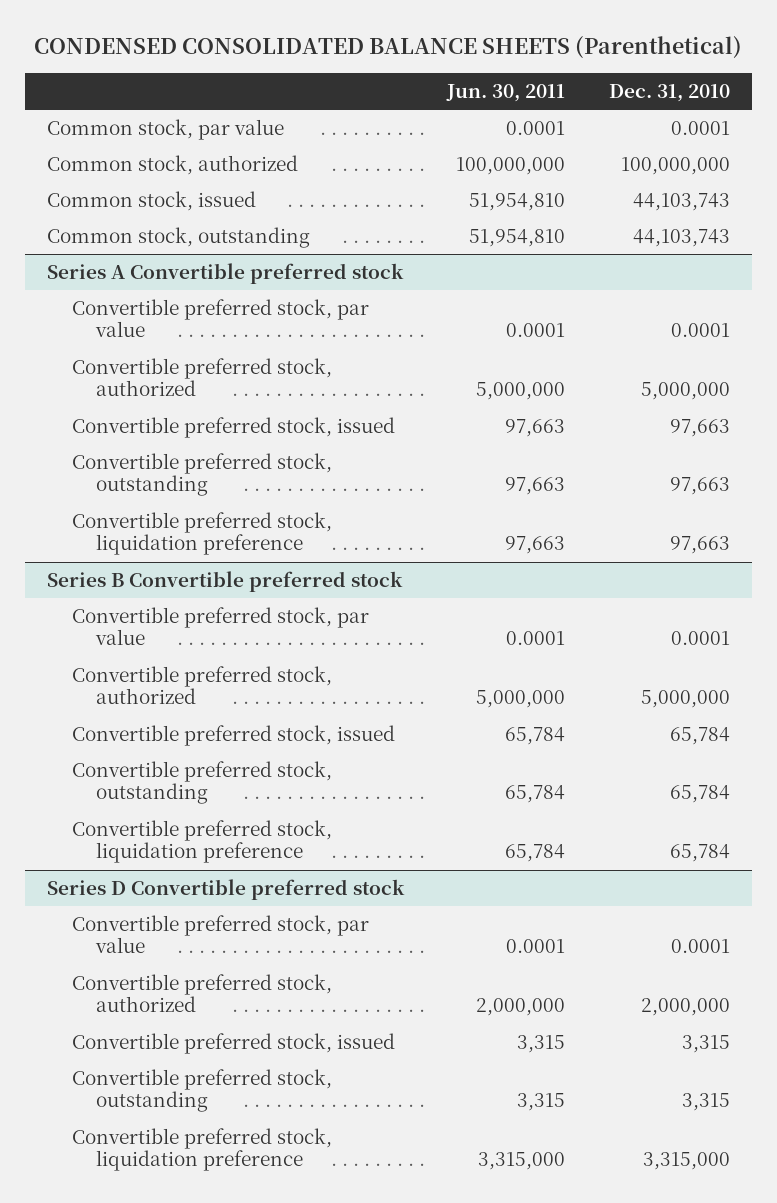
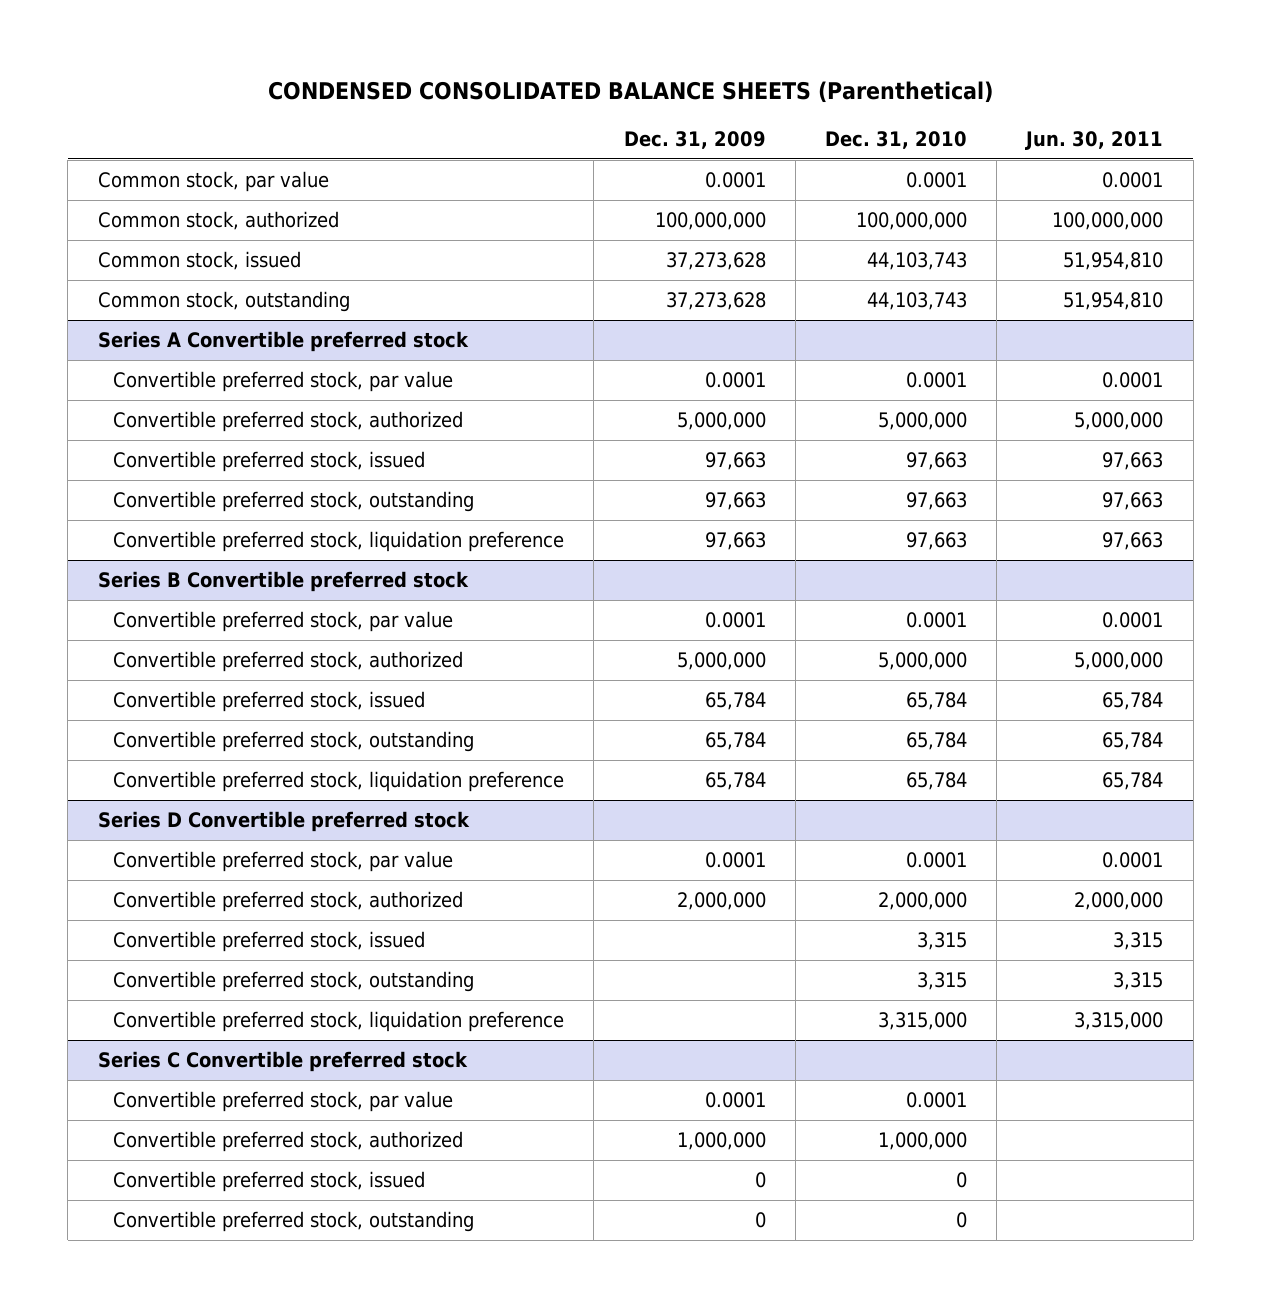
- | Jun. 30, 2011 | Dec. 31, 2010
+ | Dec. 31, 2009 | Dec. 31, 2010 | Jun. 30, 2011
+ Series C Convertible preferred stock
+ Convertible preferred stock, par value | 0.0001 | 0.0001 |
+ Convertible preferred stock, authorized | 1,000,000 | 1,000,000 |
+ Convertible preferred stock, issued | 0 | 0 |
+ Convertible preferred stock, outstanding | 0 | 0 |

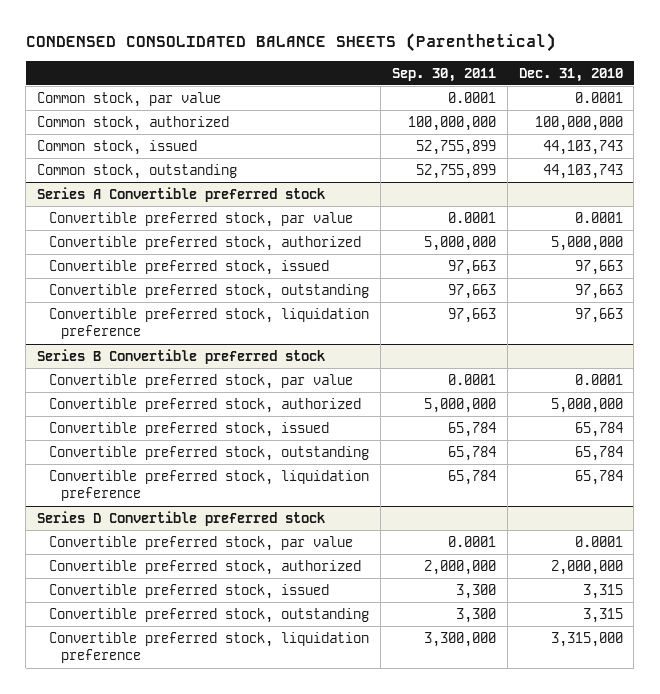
- | Dec. 31, 2009 | Dec. 31, 2010 | Jun. 30, 2011
+ | Sep. 30, 2011 | Dec. 31, 2010
- Series C Convertible preferred stock
- Convertible preferred stock, par value | 0.0001 | 0.0001 |
- Convertible preferred stock, authorized | 1,000,000 | 1,000,000 |
- Convertible preferred stock, issued | 0 | 0 |
- Convertible preferred stock, outstanding | 0 | 0 |

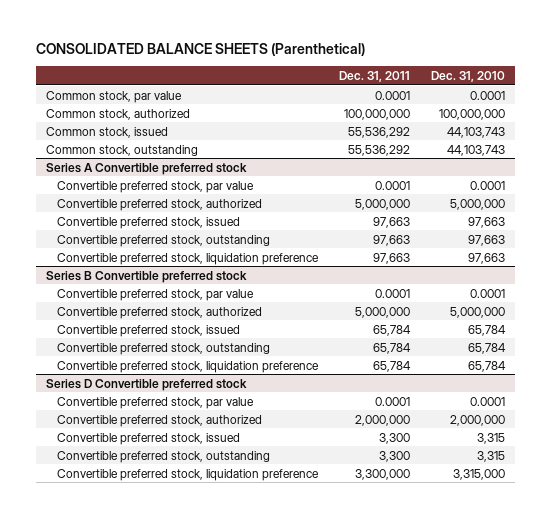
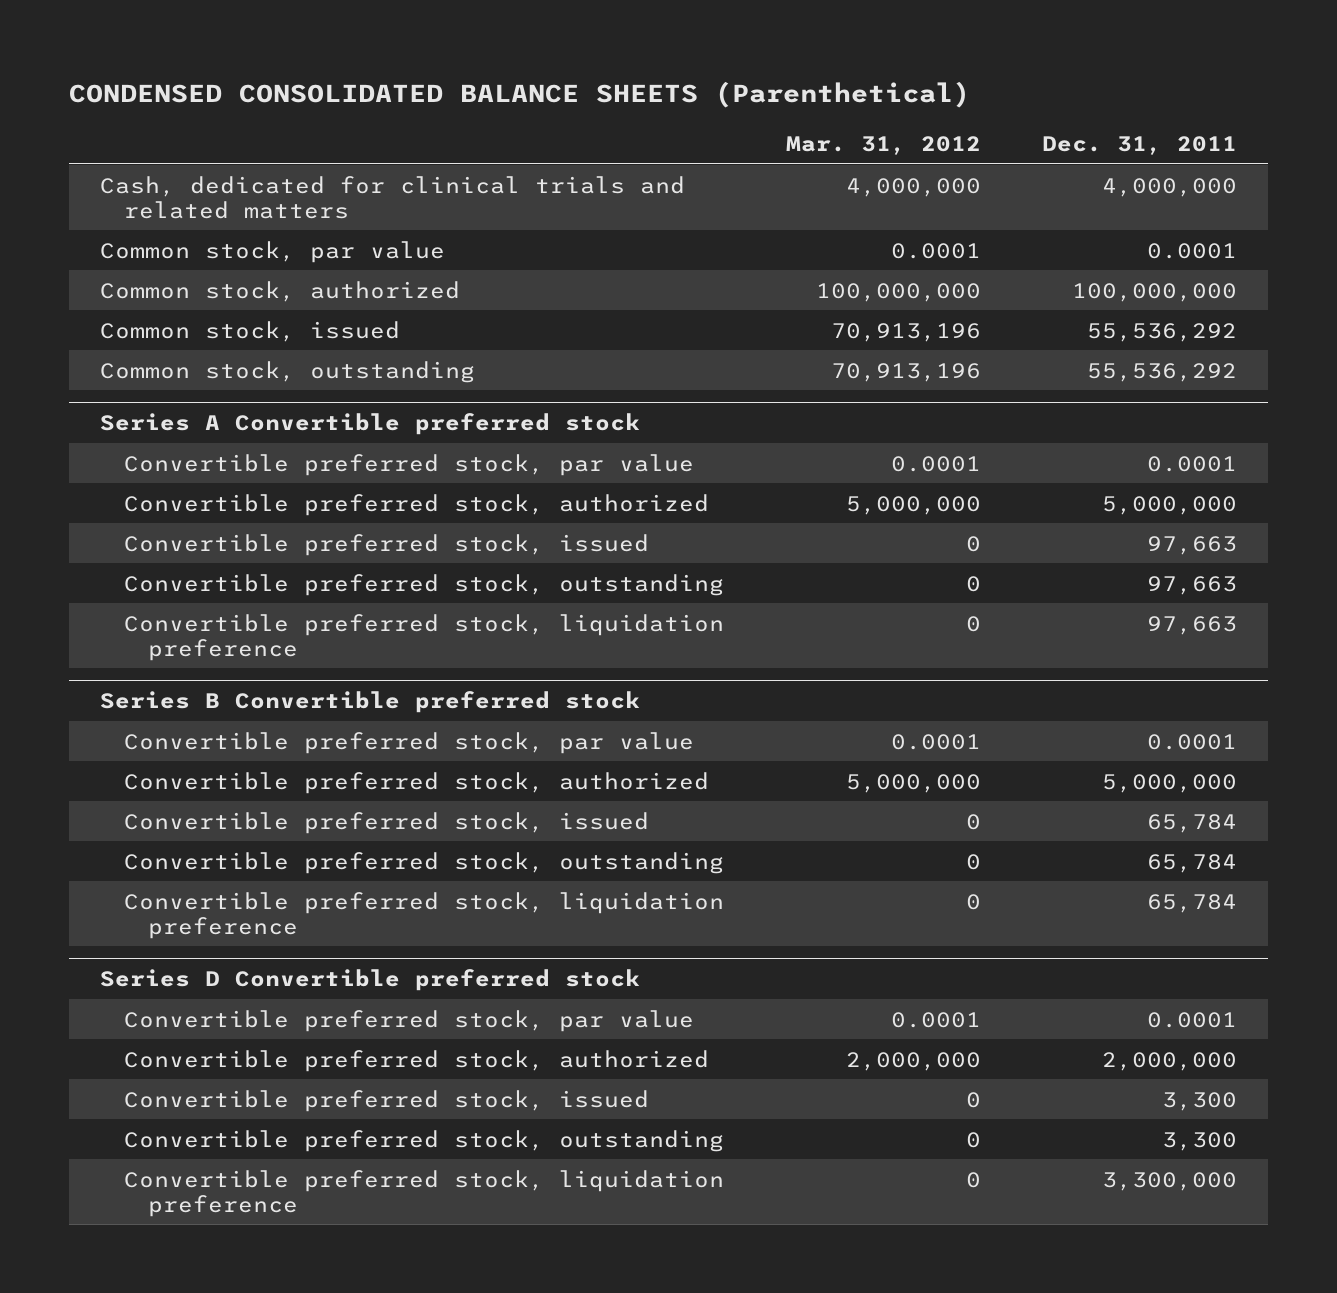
- CONSOLIDATED BALANCE SHEETS (Parenthetical)
+ CONDENSED CONSOLIDATED BALANCE SHEETS (Parenthetical)
- | Dec. 31, 2011 | Dec. 31, 2010
+ | Mar. 31, 2012 | Dec. 31, 2011
+ Cash, dedicated for clinical trials and related matters | 4,000,000 | 4,000,000

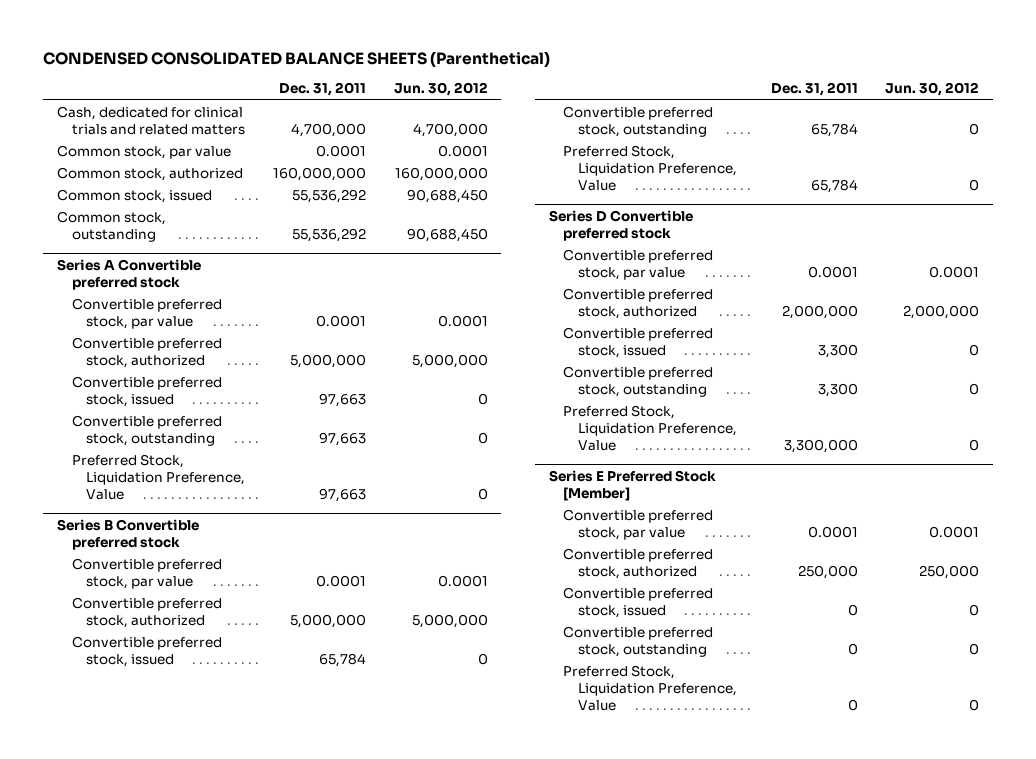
- | Mar. 31, 2012 | Dec. 31, 2011
+ | Dec. 31, 2011 | Jun. 30, 2012
- Cash, dedicated for clinical trials and related matters | 4,000,000 | 4,000,000
+ Cash, dedicated for clinical trials and related matters | 4,700,000 | 4,700,000
- Common stock, authorized | 100,000,000 | 100,000,000
+ Common stock, authorized | 160,000,000 | 160,000,000
@ Series A Convertible preferred stock
- Convertible preferred stock, liquidation preference | 0 | 97,663
+ Preferred Stock, Liquidation Preference, Value | 97,663 | 0
@ Series B Convertible preferred stock
- Convertible preferred stock, liquidation preference | 0 | 65,784
+ Preferred Stock, Liquidation Preference, Value | 65,784 | 0
@ Series D Convertible preferred stock
- Convertible preferred stock, liquidation preference | 0 | 3,300,000
+ Preferred Stock, Liquidation Preference, Value | 3,300,000 | 0
+ Series E Preferred Stock [Member]
+ Convertible preferred stock, par value | 0.0001 | 0.0001
+ Convertible preferred stock, authorized | 250,000 | 250,000
+ Convertible preferred stock, issued | 0 | 0
+ Convertible preferred stock, outstanding | 0 | 0
+ Preferred Stock, Liquidation Preference, Value | 0 | 0

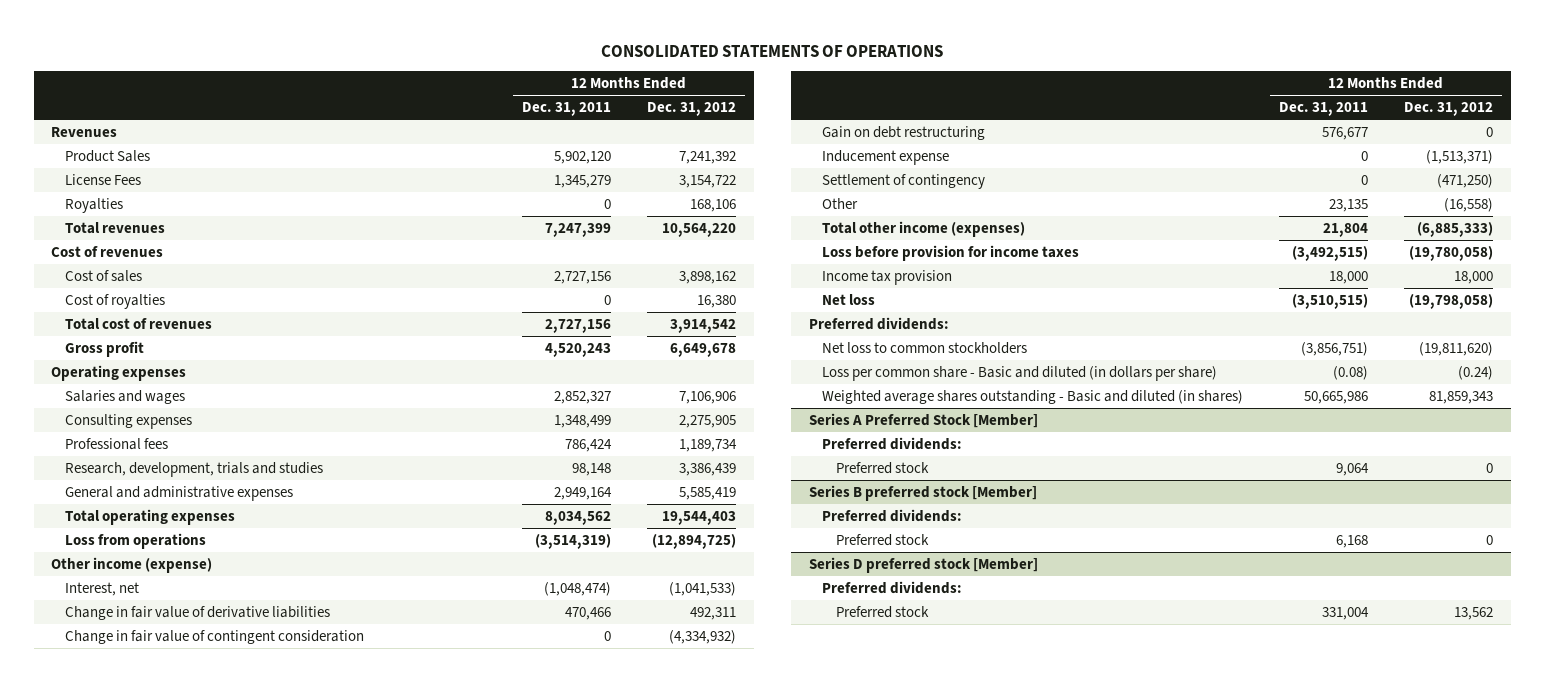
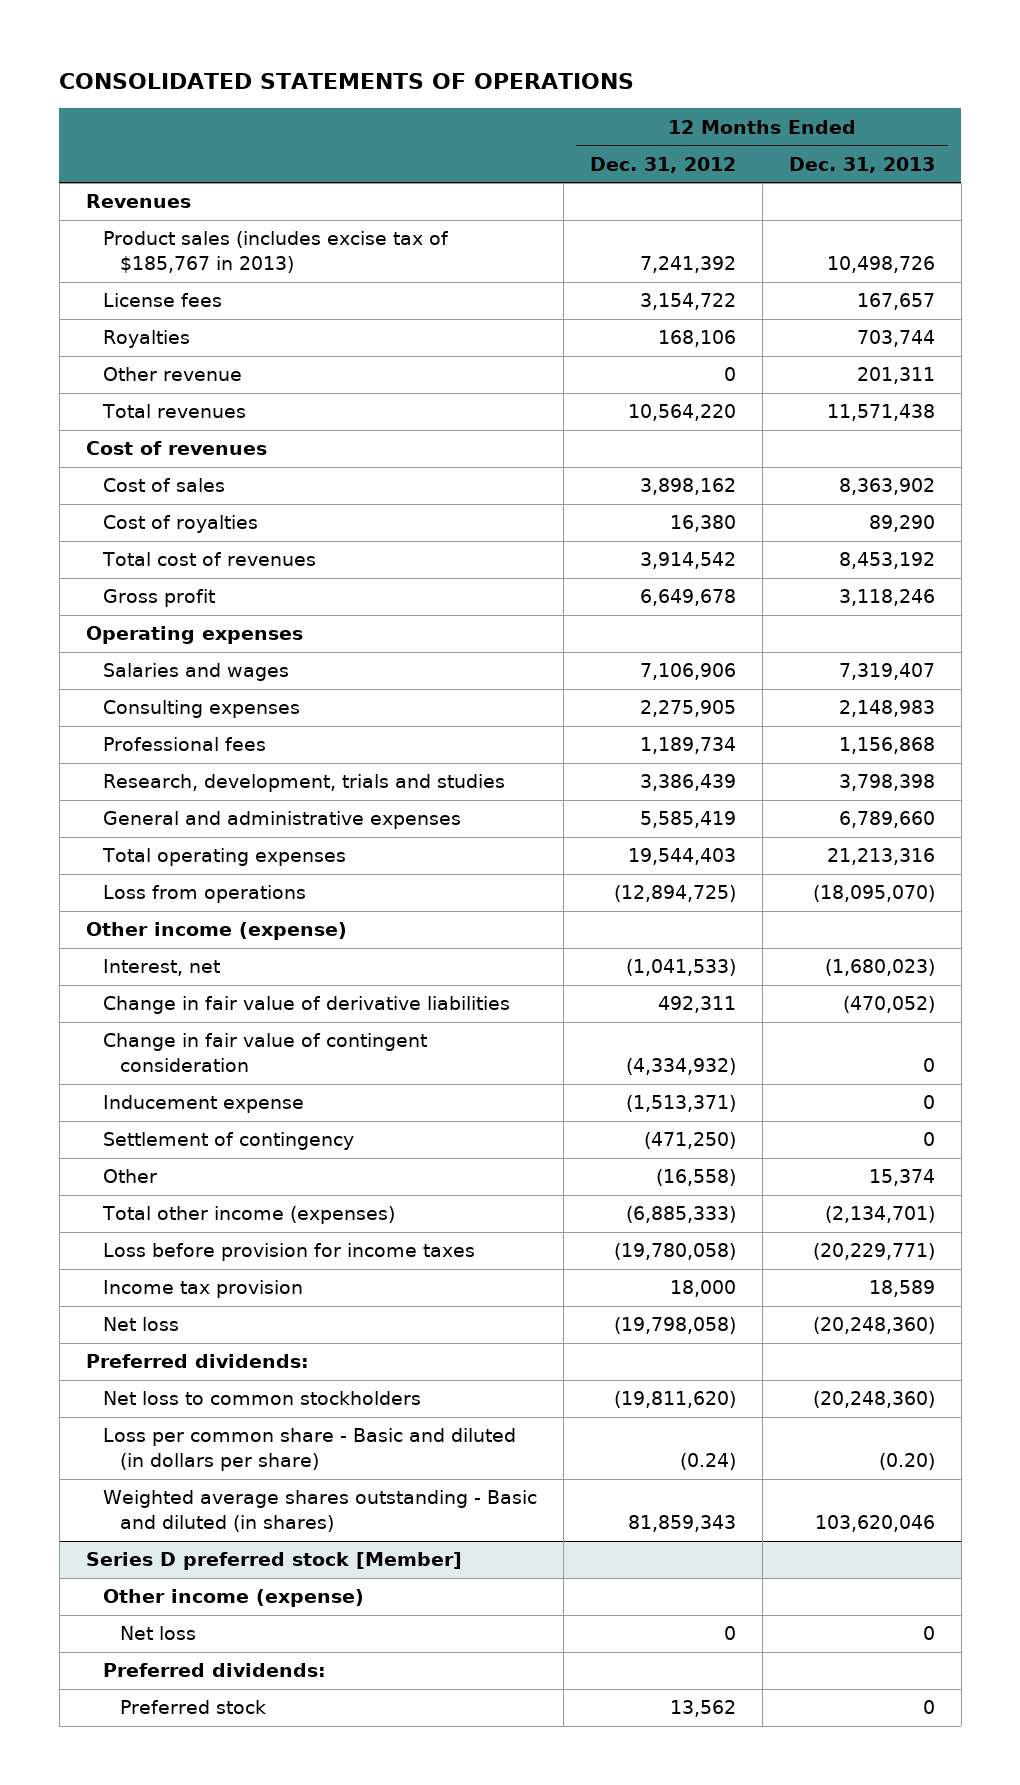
- | 12 Months Ended Dec. 31, 2011 | 12 Months Ended Dec. 31, 2012
+ | 12 Months Ended Dec. 31, 2012 | 12 Months Ended Dec. 31, 2013
- Product Sales | 5,902,120 | 7,241,392
- License Fees | 1,345,279 | 3,154,722
+ Product sales (includes excise tax of $185,767 in 2013) | 7,241,392 | 10,498,726
+ License fees | 3,154,722 | 167,657
+ Other revenue | 0 | 201,311
- Gain on debt restructuring | 576,677 | 0
- Series A Preferred Stock [Member]
- Preferred dividends:
- Preferred stock | 9,064 | 0
- Series B preferred stock [Member]
- Preferred dividends:
- Preferred stock | 6,168 | 0
@ Series D preferred stock [Member]
+ Other income (expense)
+ Net loss | 0 | 0

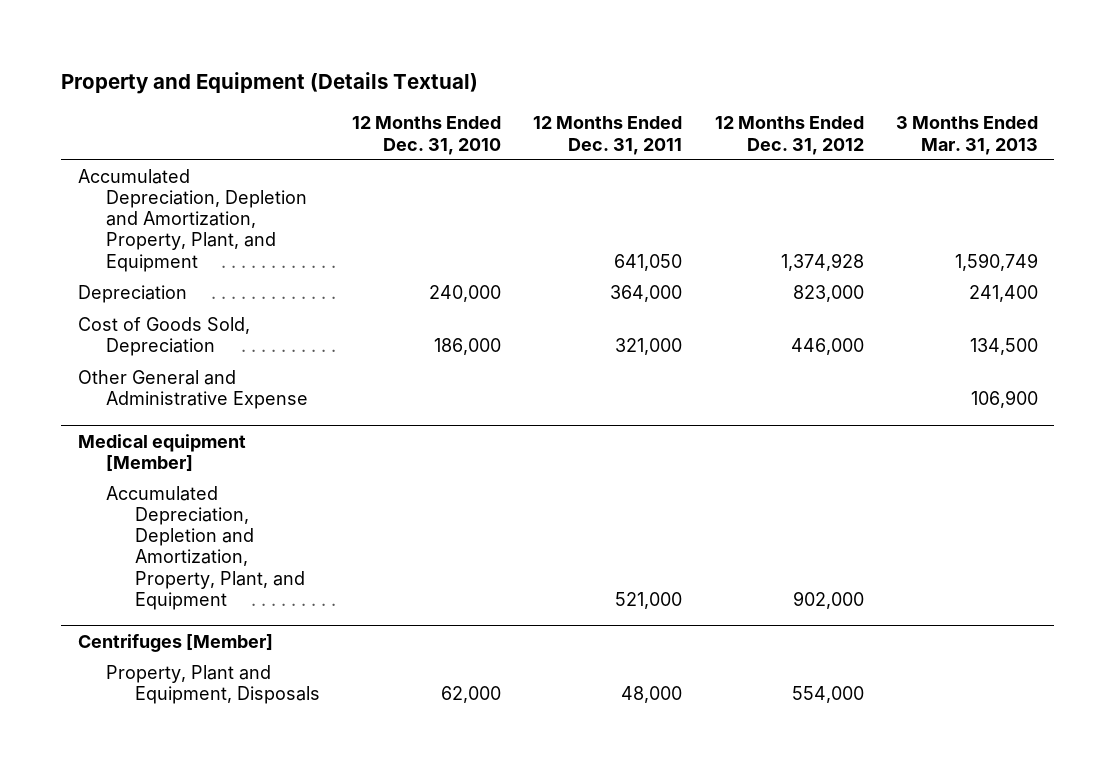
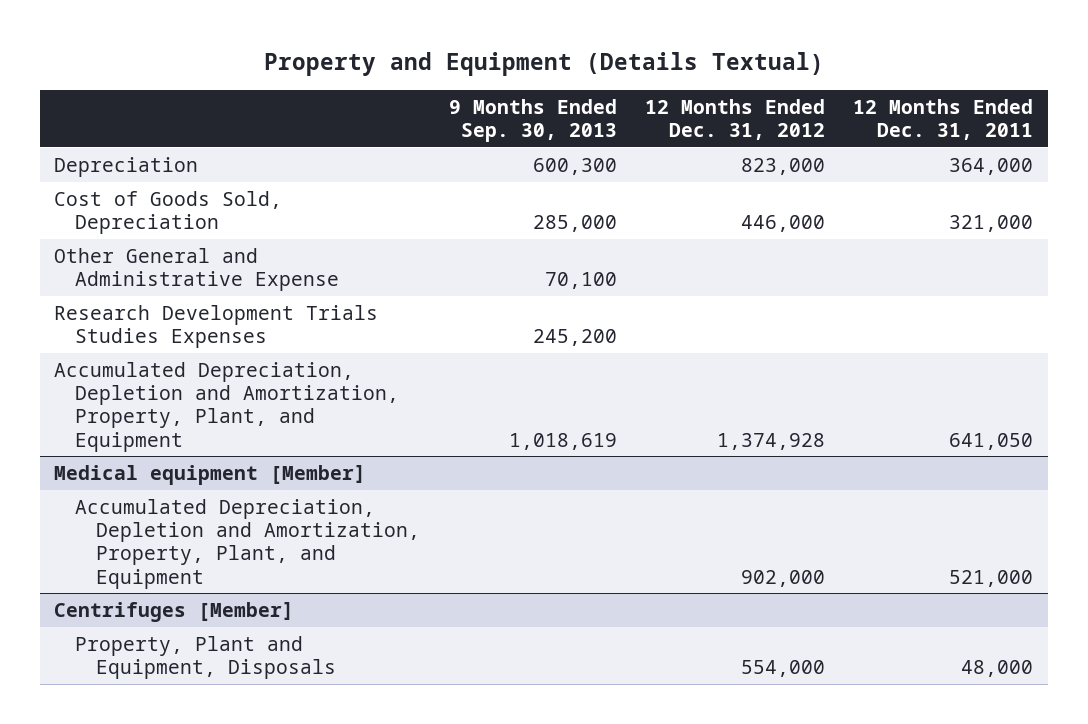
- | 12 Months Ended Dec. 31, 2010 | 12 Months Ended Dec. 31, 2011 | 12 Months Ended Dec. 31, 2012 | 3 Months Ended Mar. 31, 2013
+ | 9 Months Ended Sep. 30, 2013 | 12 Months Ended Dec. 31, 2012 | 12 Months Ended Dec. 31, 2011
+ Research Development Trials Studies Expenses | 245,200 | |
moved down: Accumulated Depreciation, Depletion and Amortization, Property, Plant, and Equipment | 1,018,619 | 1,374,928 | 641,050

